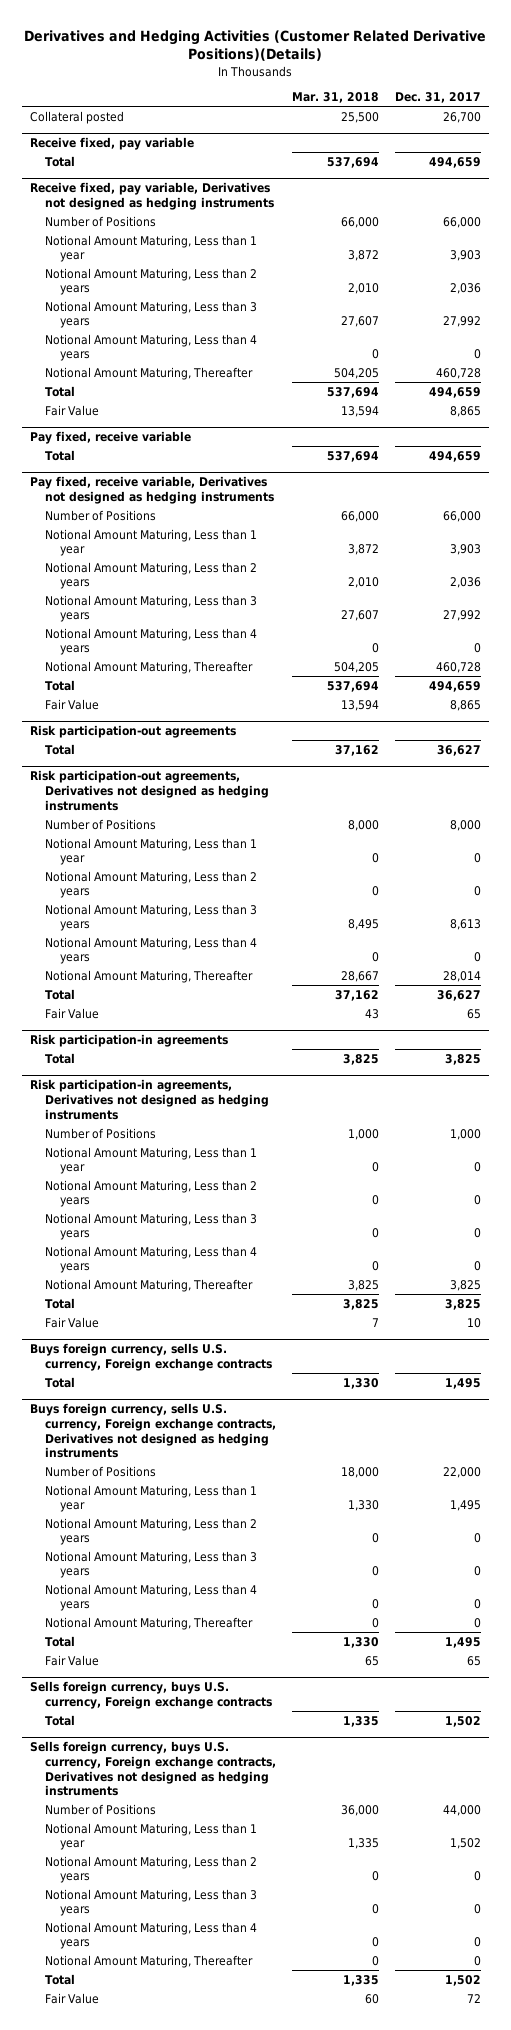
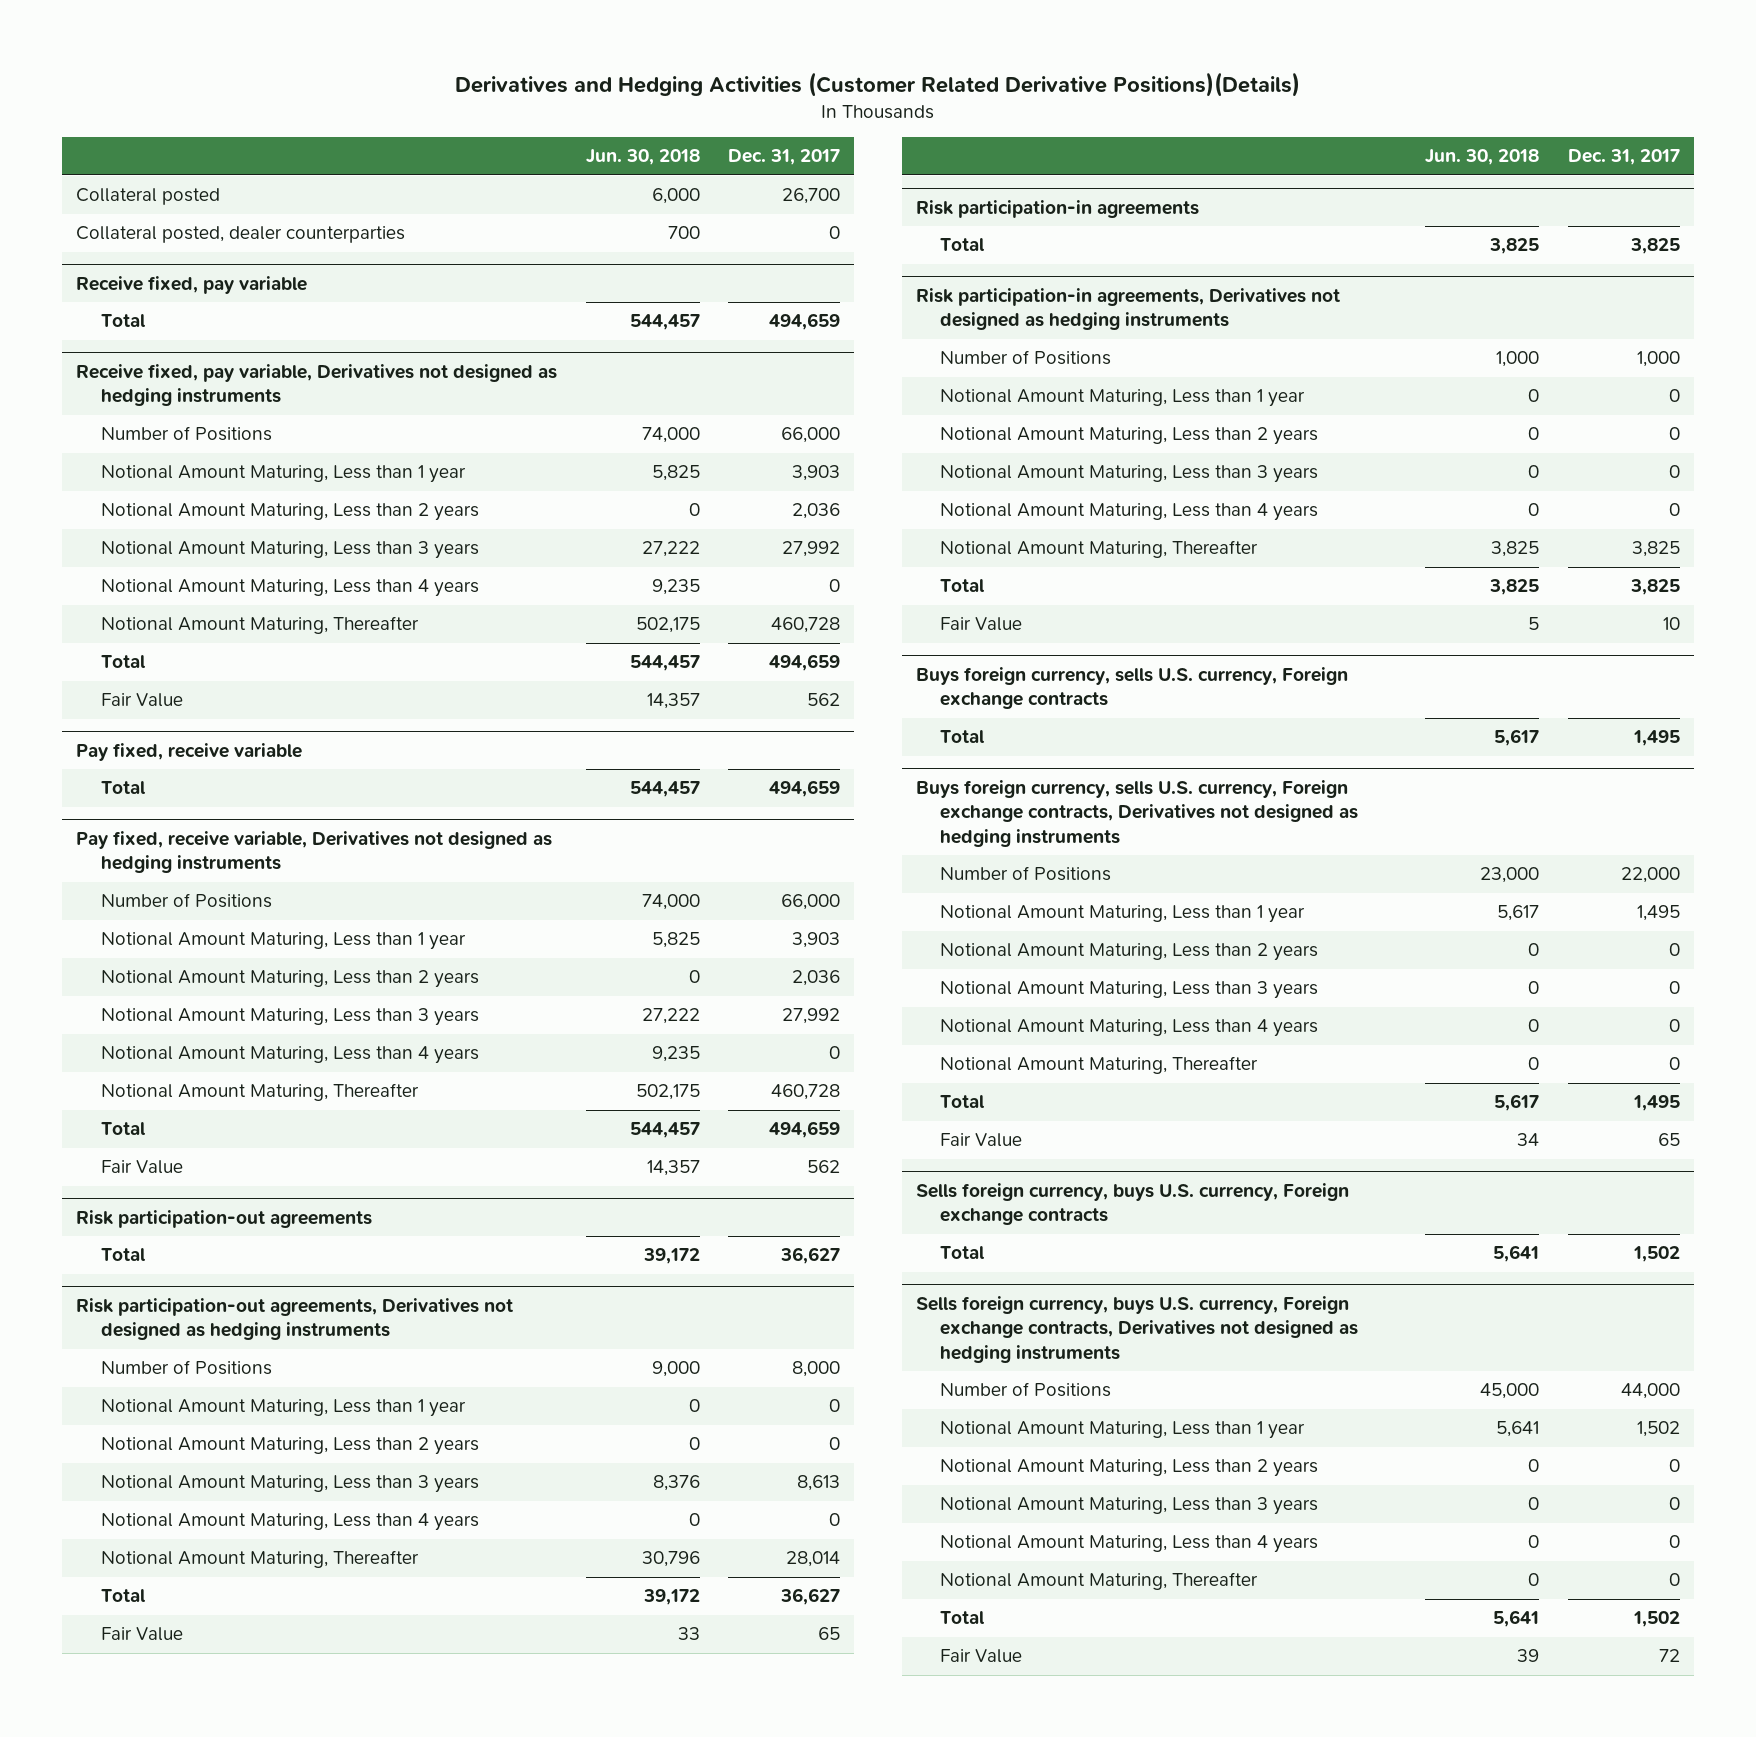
- | Mar. 31, 2018 | Dec. 31, 2017
+ | Jun. 30, 2018 | Dec. 31, 2017
+ Collateral posted, dealer counterparties | 700 | 0
@ Receive fixed, pay variable, Derivatives not designed as hedging instruments
- Fair Value | 13,594 | 8,865
+ Fair Value | 14,357 | 562
@ Pay fixed, receive variable, Derivatives not designed as hedging instruments
- Fair Value | 13,594 | 8,865
+ Fair Value | 14,357 | 562

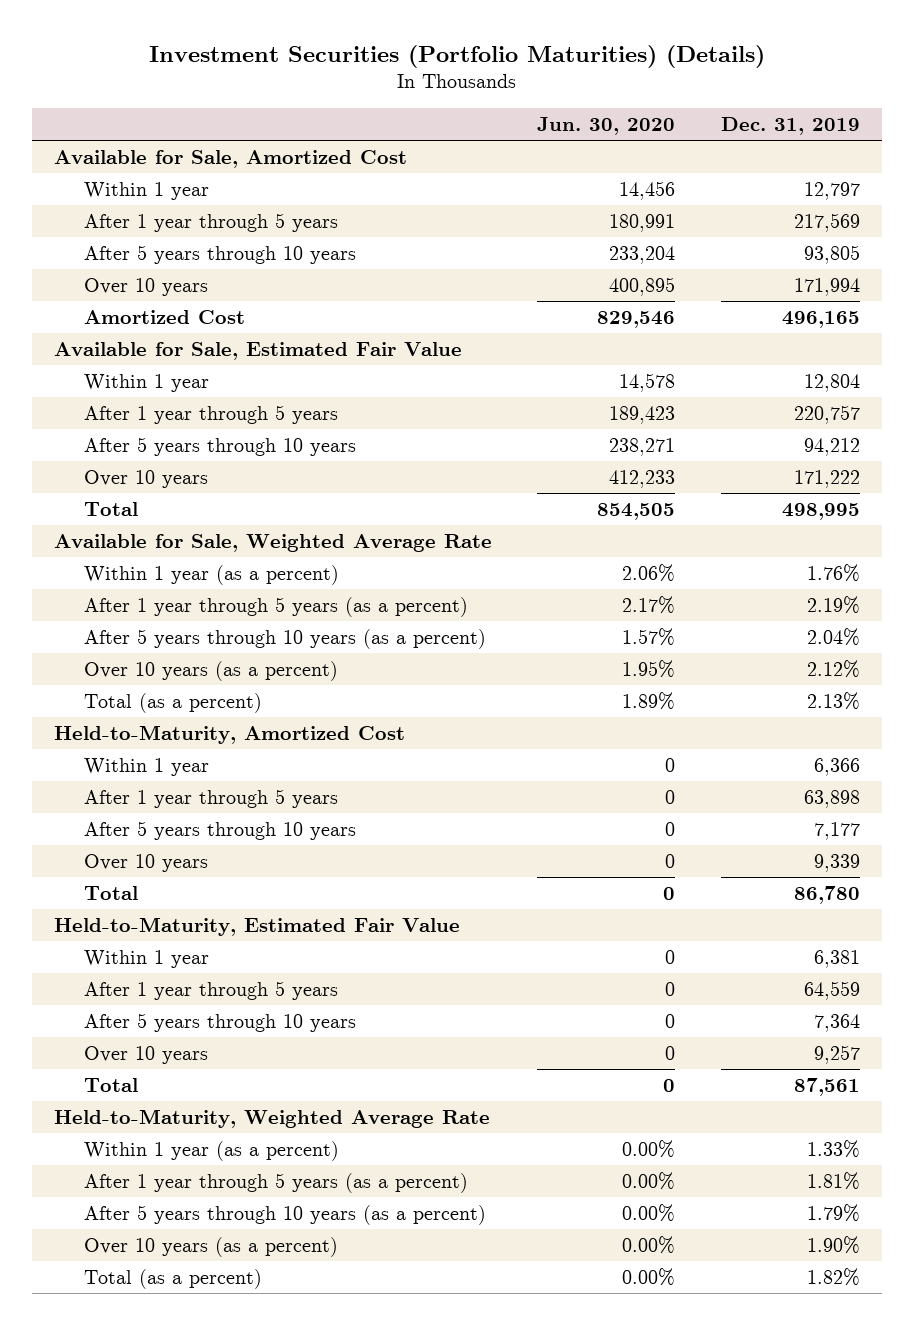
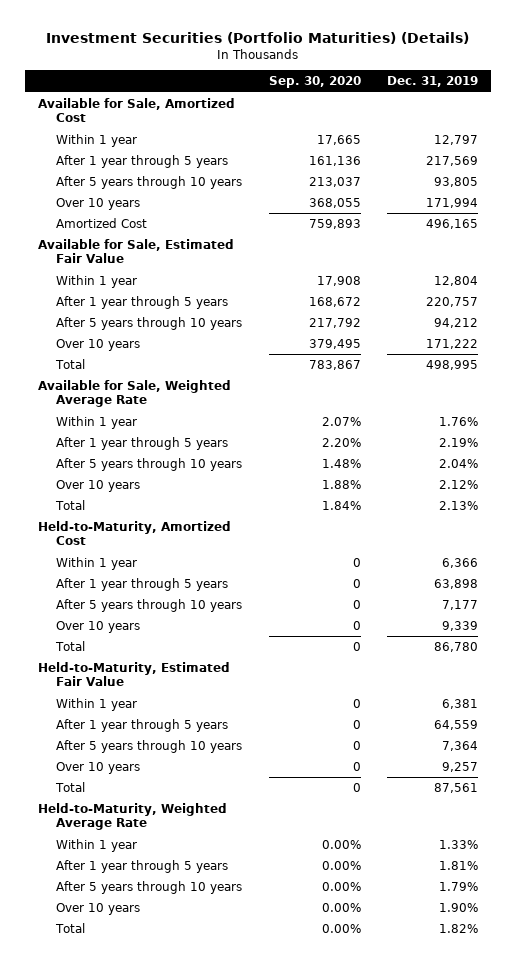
- | Jun. 30, 2020 | Dec. 31, 2019
+ | Sep. 30, 2020 | Dec. 31, 2019
- Within 1 year (as a percent) | 2.06% | 1.76%
- After 1 year through 5 years (as a percent) | 2.17% | 2.19%
- After 5 years through 10 years (as a percent) | 1.57% | 2.04%
- Over 10 years (as a percent) | 1.95% | 2.12%
- Total (as a percent) | 1.89% | 2.13%
+ Within 1 year | 2.07% | 1.76%
+ After 1 year through 5 years | 2.20% | 2.19%
+ After 5 years through 10 years | 1.48% | 2.04%
+ Over 10 years | 1.88% | 2.12%
+ Total | 1.84% | 2.13%
- Within 1 year (as a percent) | 0.00% | 1.33%
- After 1 year through 5 years (as a percent) | 0.00% | 1.81%
- After 5 years through 10 years (as a percent) | 0.00% | 1.79%
- Over 10 years (as a percent) | 0.00% | 1.90%
- Total (as a percent) | 0.00% | 1.82%
+ Within 1 year | 0.00% | 1.33%
+ After 1 year through 5 years | 0.00% | 1.81%
+ After 5 years through 10 years | 0.00% | 1.79%
+ Over 10 years | 0.00% | 1.90%
+ Total | 0.00% | 1.82%

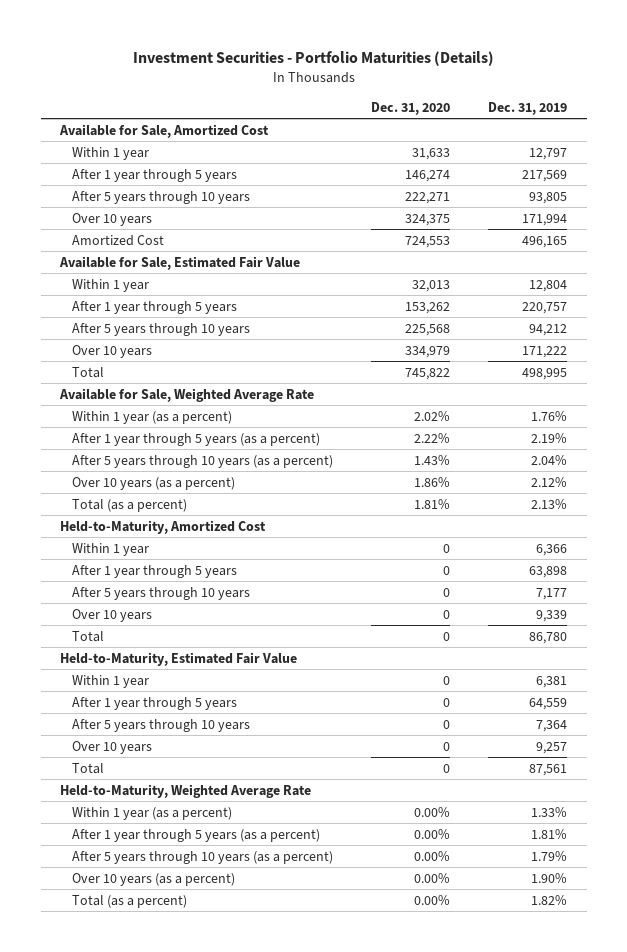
- Investment Securities (Portfolio Maturities) (Details)
+ Investment Securities - Portfolio Maturities (Details)
- | Sep. 30, 2020 | Dec. 31, 2019
+ | Dec. 31, 2020 | Dec. 31, 2019
- Within 1 year | 2.07% | 1.76%
- After 1 year through 5 years | 2.20% | 2.19%
- After 5 years through 10 years | 1.48% | 2.04%
- Over 10 years | 1.88% | 2.12%
- Total | 1.84% | 2.13%
+ Within 1 year (as a percent) | 2.02% | 1.76%
+ After 1 year through 5 years (as a percent) | 2.22% | 2.19%
+ After 5 years through 10 years (as a percent) | 1.43% | 2.04%
+ Over 10 years (as a percent) | 1.86% | 2.12%
+ Total (as a percent) | 1.81% | 2.13%
- Within 1 year | 0.00% | 1.33%
- After 1 year through 5 years | 0.00% | 1.81%
- After 5 years through 10 years | 0.00% | 1.79%
- Over 10 years | 0.00% | 1.90%
- Total | 0.00% | 1.82%
+ Within 1 year (as a percent) | 0.00% | 1.33%
+ After 1 year through 5 years (as a percent) | 0.00% | 1.81%
+ After 5 years through 10 years (as a percent) | 0.00% | 1.79%
+ Over 10 years (as a percent) | 0.00% | 1.90%
+ Total (as a percent) | 0.00% | 1.82%

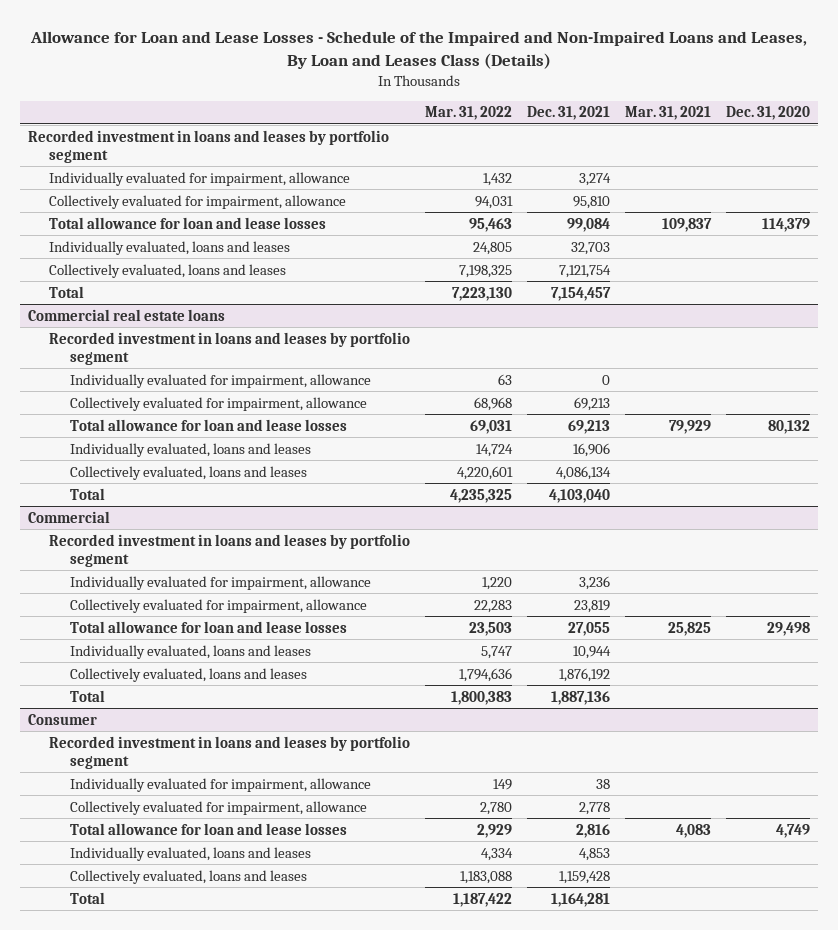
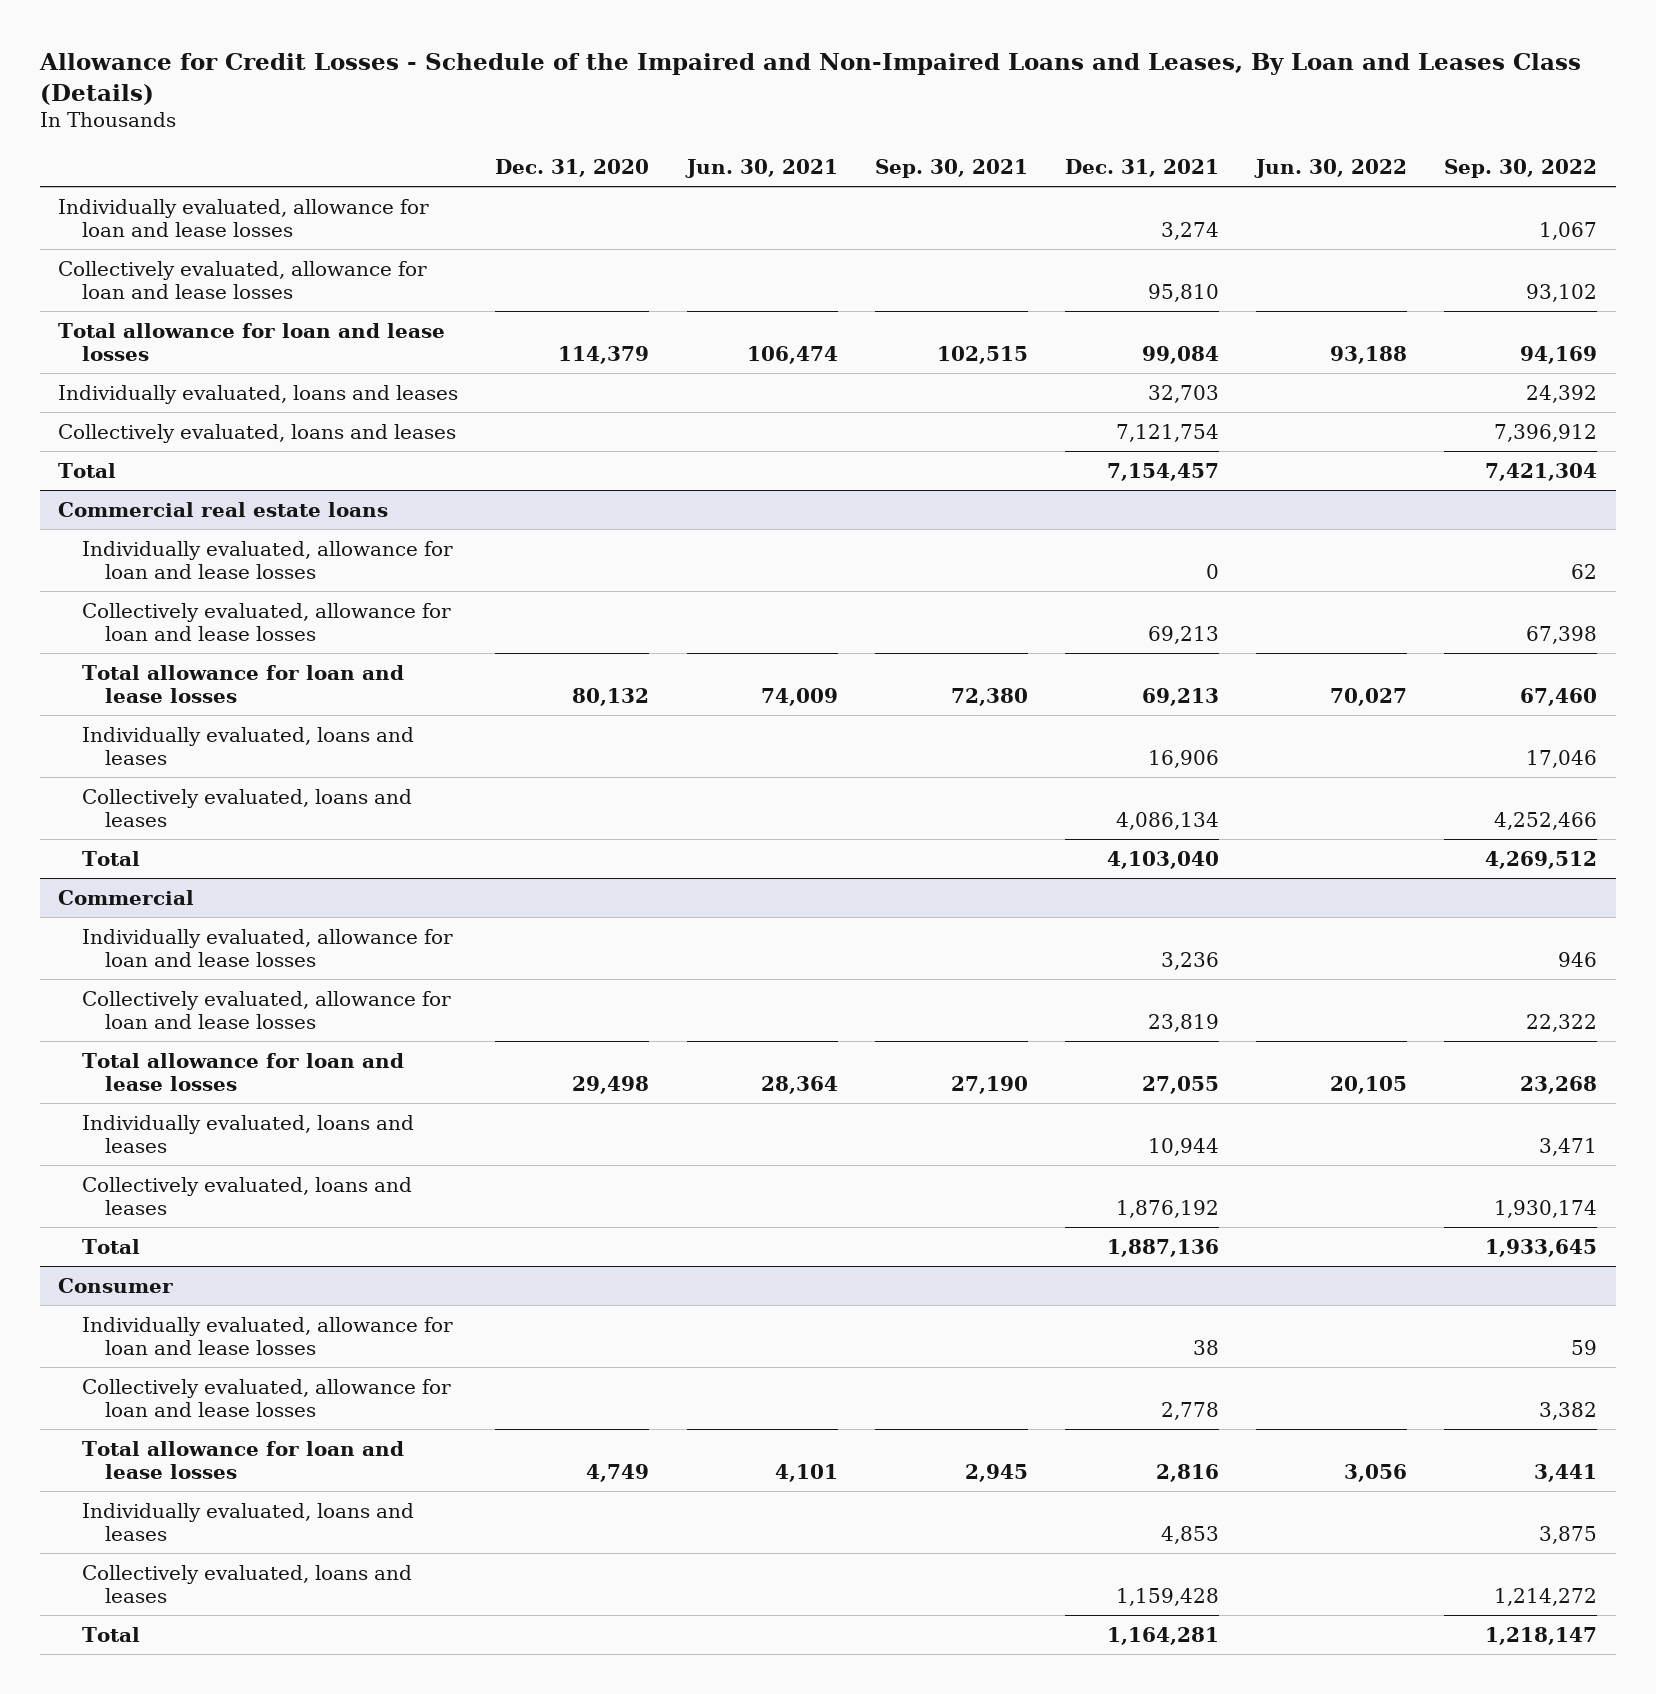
- Allowance for Loan and Lease Losses - Schedule of the Impaired and Non-Impaired Loans and Leases, By Loan and Leases Class (Details)
+ Allowance for Credit Losses - Schedule of the Impaired and Non-Impaired Loans and Leases, By Loan and Leases Class (Details)
- | Mar. 31, 2022 | Dec. 31, 2021 | Mar. 31, 2021 | Dec. 31, 2020
+ | Dec. 31, 2020 | Jun. 30, 2021 | Sep. 30, 2021 | Dec. 31, 2021 | Jun. 30, 2022 | Sep. 30, 2022
- Recorded investment in loans and leases by portfolio segment
- Individually evaluated for impairment, allowance | 1,432 | 3,274 | |
- Collectively evaluated for impairment, allowance | 94,031 | 95,810 | |
+ Individually evaluated, allowance for loan and lease losses | | | | 3,274 | | 1,067
+ Collectively evaluated, allowance for loan and lease losses | | | | 95,810 | | 93,102
@ Commercial real estate loans
- Recorded investment in loans and leases by portfolio segment
- Individually evaluated for impairment, allowance | 63 | 0 | |
- Collectively evaluated for impairment, allowance | 68,968 | 69,213 | |
+ Individually evaluated, allowance for loan and lease losses | | | | 0 | | 62
+ Collectively evaluated, allowance for loan and lease losses | | | | 69,213 | | 67,398
@ Commercial
- Recorded investment in loans and leases by portfolio segment
- Individually evaluated for impairment, allowance | 1,220 | 3,236 | |
- Collectively evaluated for impairment, allowance | 22,283 | 23,819 | |
+ Individually evaluated, allowance for loan and lease losses | | | | 3,236 | | 946
+ Collectively evaluated, allowance for loan and lease losses | | | | 23,819 | | 22,322
@ Consumer
- Recorded investment in loans and leases by portfolio segment
- Individually evaluated for impairment, allowance | 149 | 38 | |
- Collectively evaluated for impairment, allowance | 2,780 | 2,778 | |
+ Individually evaluated, allowance for loan and lease losses | | | | 38 | | 59
+ Collectively evaluated, allowance for loan and lease losses | | | | 2,778 | | 3,382

